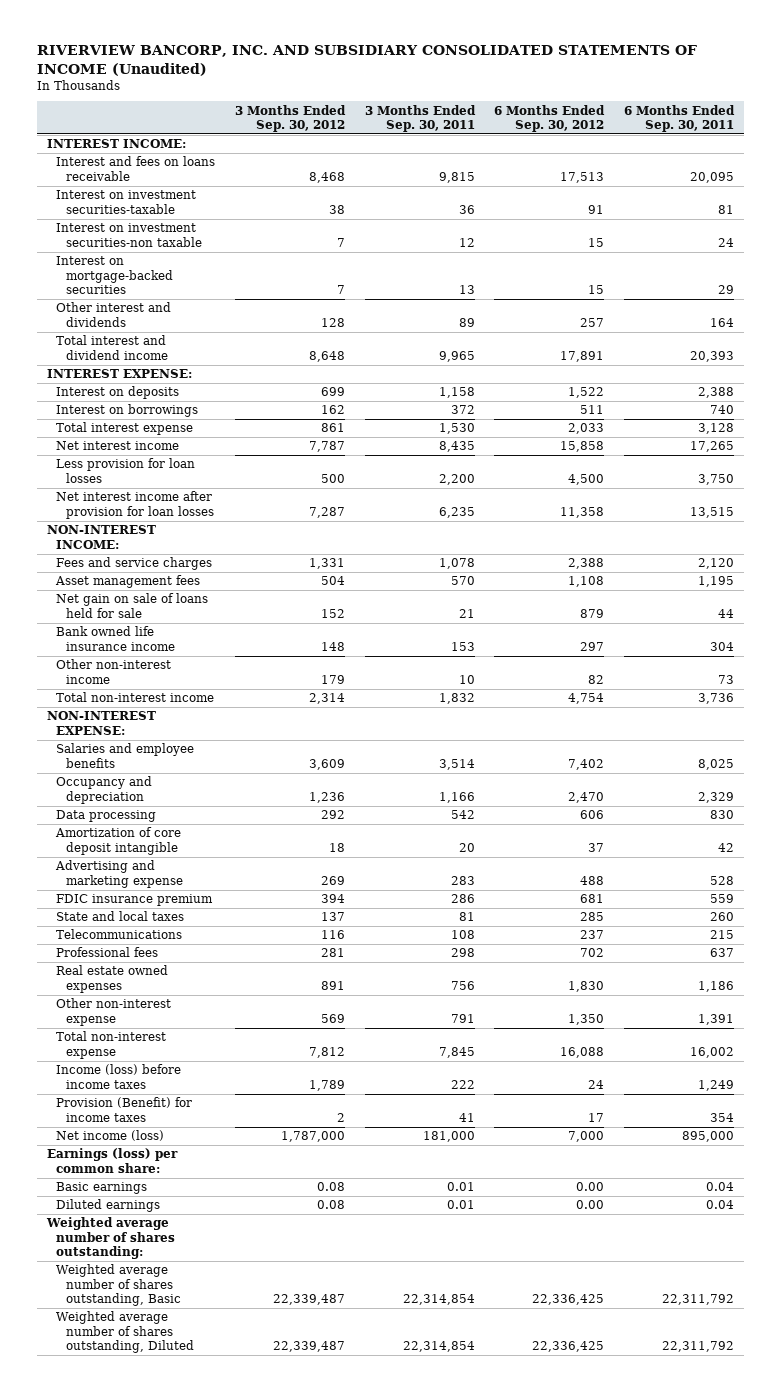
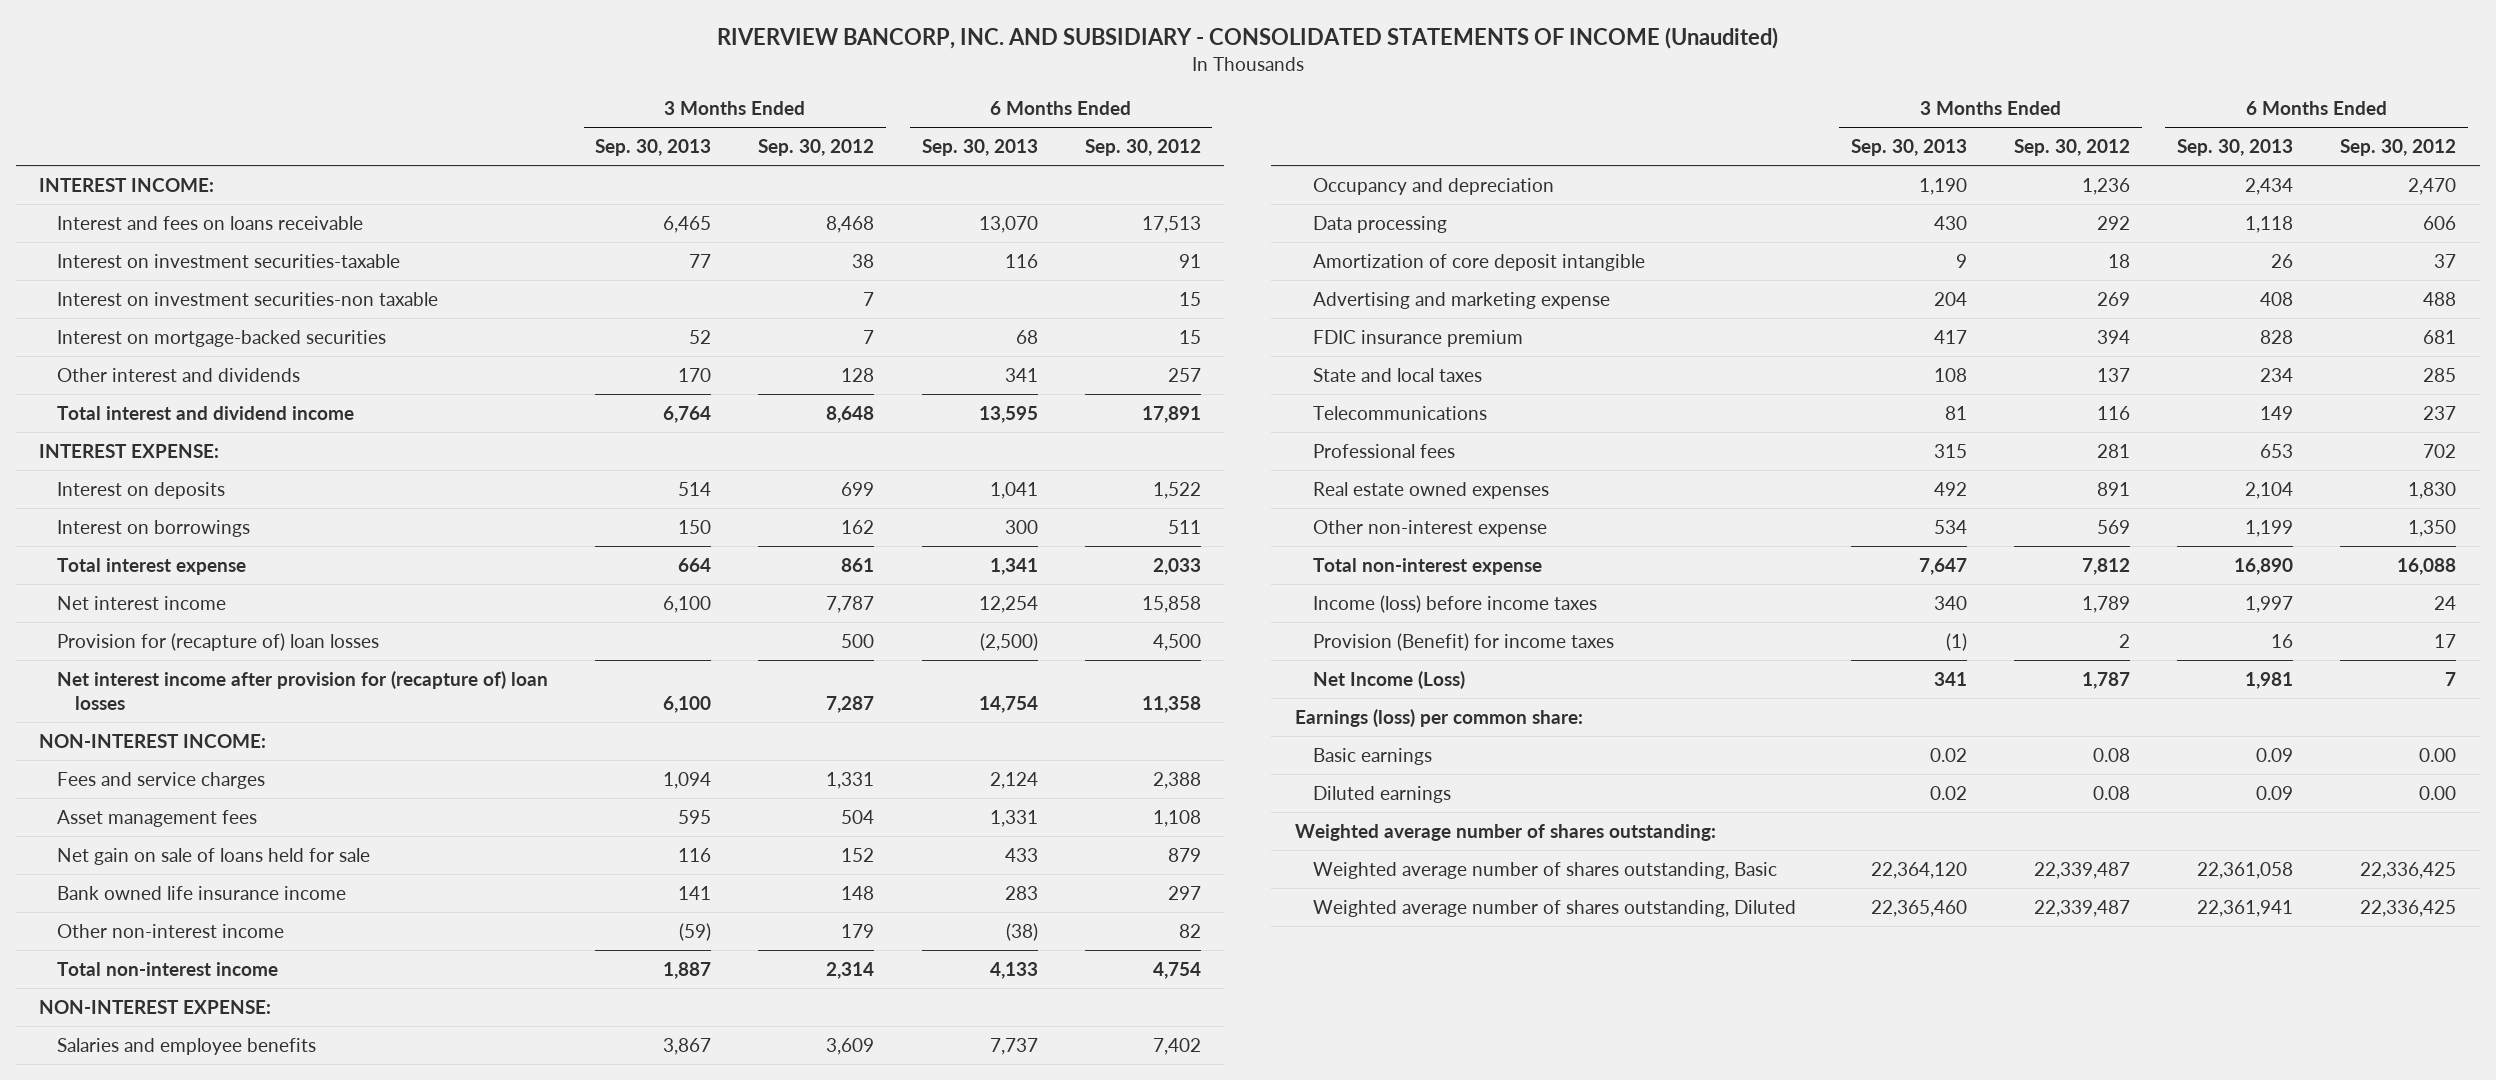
- RIVERVIEW BANCORP, INC. AND SUBSIDIARY CONSOLIDATED STATEMENTS OF INCOME (Unaudited)
+ RIVERVIEW BANCORP, INC. AND SUBSIDIARY - CONSOLIDATED STATEMENTS OF INCOME (Unaudited)
- | 3 Months Ended Sep. 30, 2012 | 3 Months Ended Sep. 30, 2011 | 6 Months Ended Sep. 30, 2012 | 6 Months Ended Sep. 30, 2011
+ | 3 Months Ended Sep. 30, 2013 | 3 Months Ended Sep. 30, 2012 | 6 Months Ended Sep. 30, 2013 | 6 Months Ended Sep. 30, 2012
- Less provision for loan losses | 500 | 2,200 | 4,500 | 3,750
- Net interest income after provision for loan losses | 7,287 | 6,235 | 11,358 | 13,515
+ Provision for (recapture of) loan losses | | 500 | (2,500) | 4,500
+ Net interest income after provision for (recapture of) loan losses | 6,100 | 7,287 | 14,754 | 11,358
- Net income (loss) | 1,787,000 | 181,000 | 7,000 | 895,000
+ Net Income (Loss) | 341 | 1,787 | 1,981 | 7

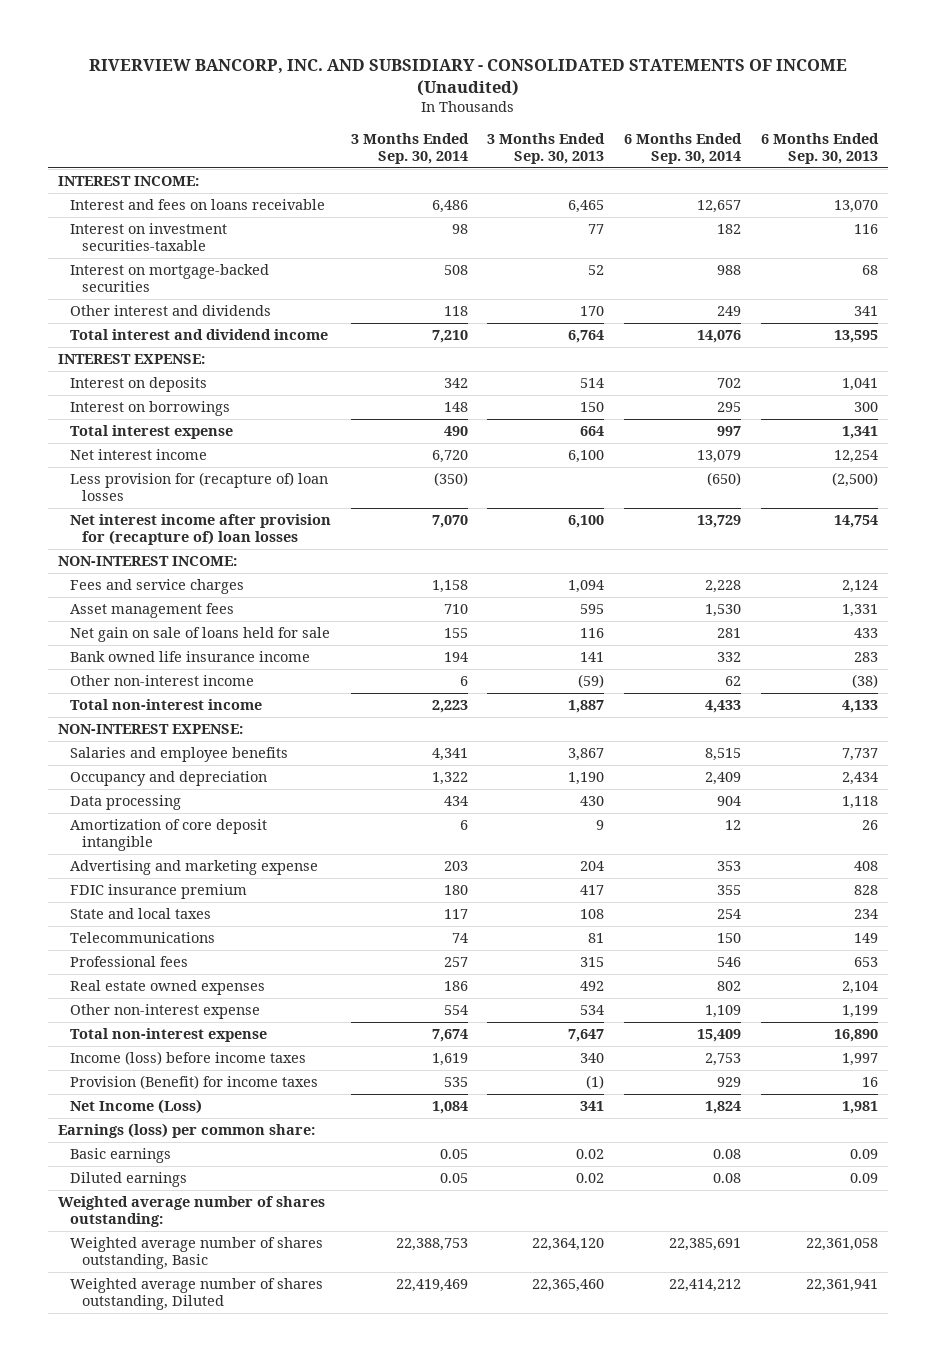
- | 3 Months Ended Sep. 30, 2013 | 3 Months Ended Sep. 30, 2012 | 6 Months Ended Sep. 30, 2013 | 6 Months Ended Sep. 30, 2012
+ | 3 Months Ended Sep. 30, 2014 | 3 Months Ended Sep. 30, 2013 | 6 Months Ended Sep. 30, 2014 | 6 Months Ended Sep. 30, 2013
- Interest on investment securities-non taxable | | 7 | | 15
- Provision for (recapture of) loan losses | | 500 | (2,500) | 4,500
+ Less provision for (recapture of) loan losses | (350) | | (650) | (2,500)

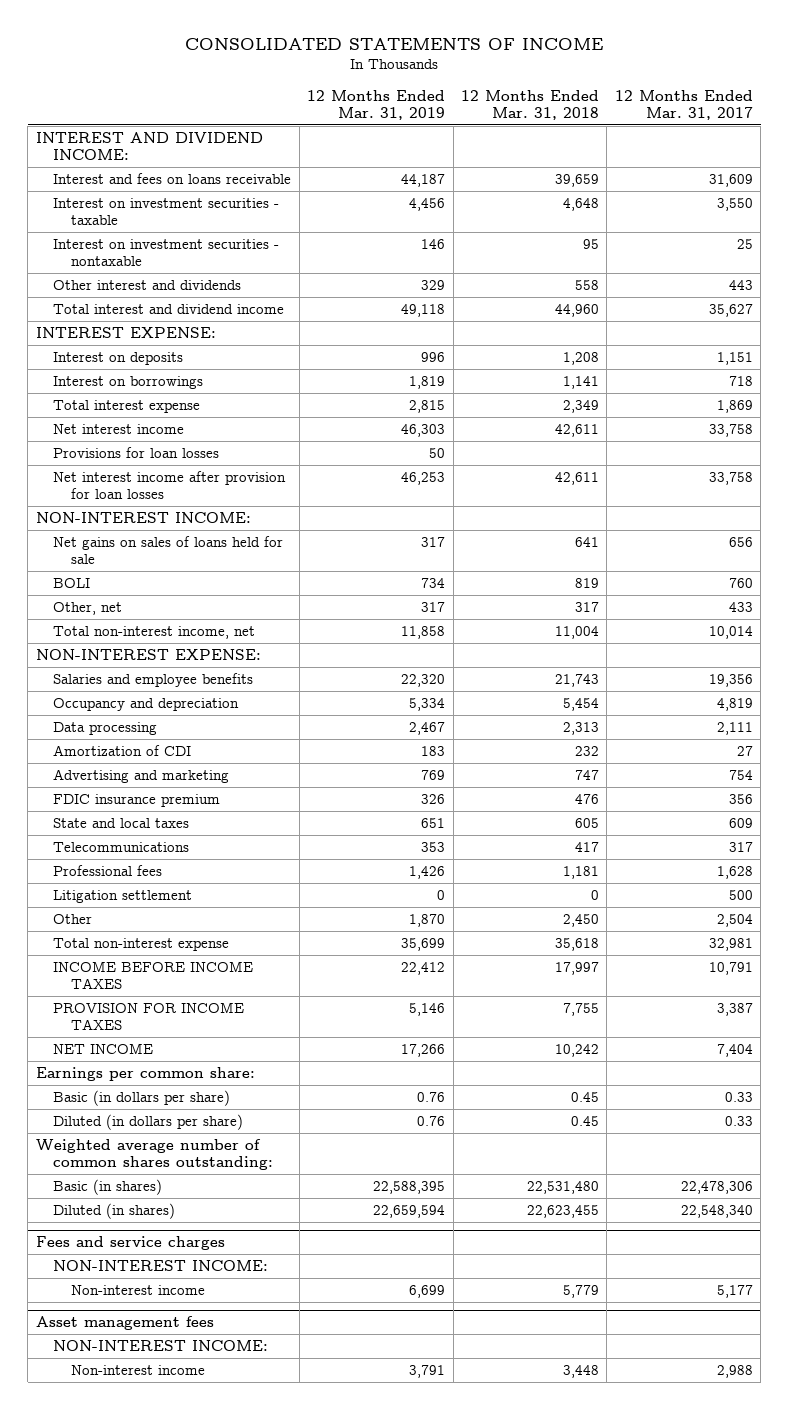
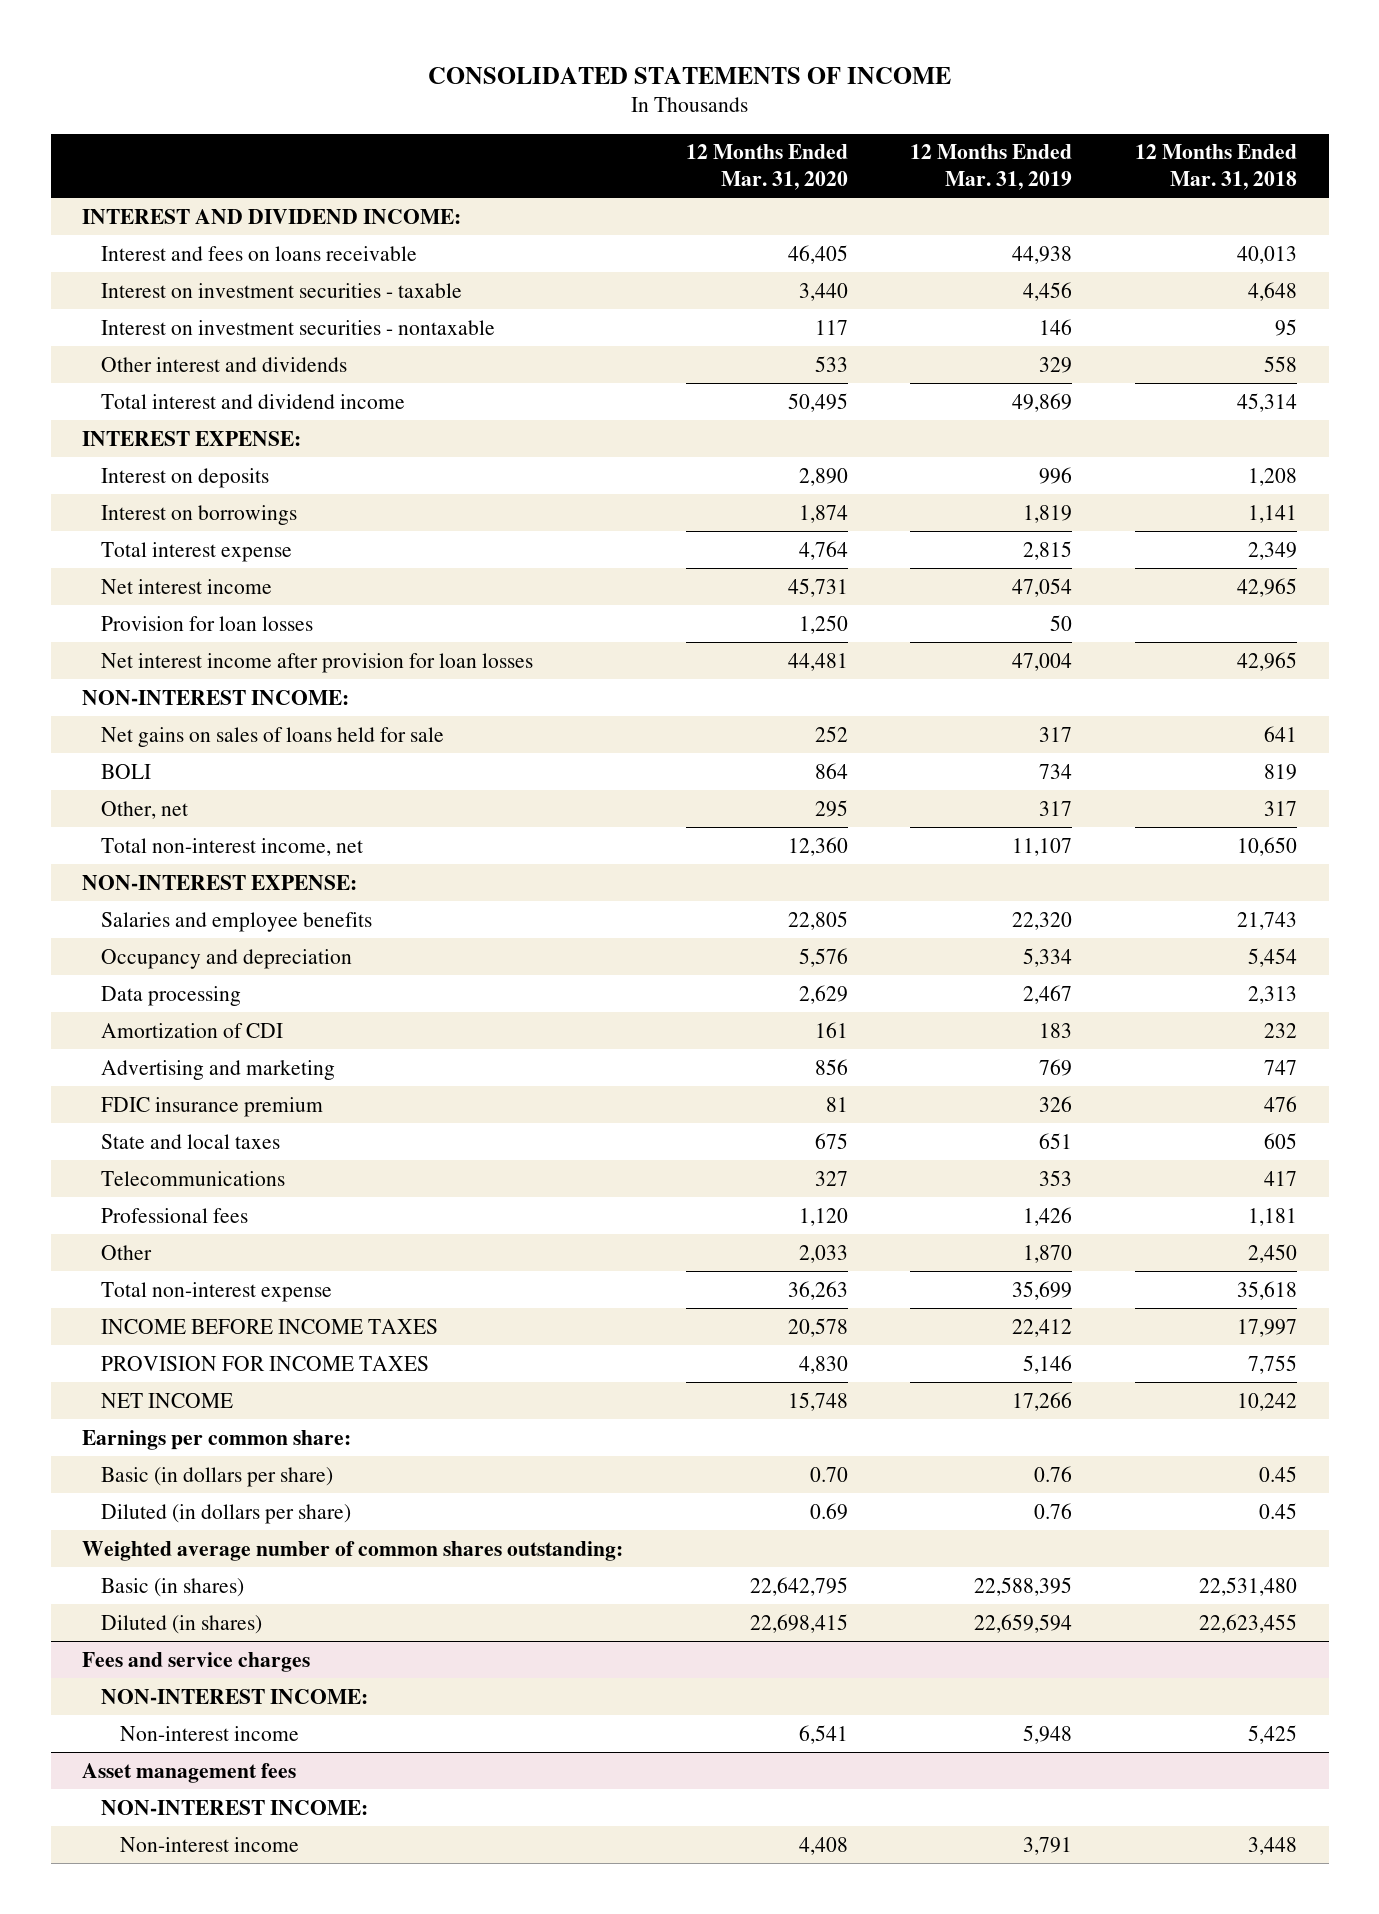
- | 12 Months Ended Mar. 31, 2019 | 12 Months Ended Mar. 31, 2018 | 12 Months Ended Mar. 31, 2017
+ | 12 Months Ended Mar. 31, 2020 | 12 Months Ended Mar. 31, 2019 | 12 Months Ended Mar. 31, 2018
- Interest and fees on loans receivable | 44,187 | 39,659 | 31,609
+ Interest and fees on loans receivable | 46,405 | 44,938 | 40,013
- Total interest and dividend income | 49,118 | 44,960 | 35,627
+ Total interest and dividend income | 50,495 | 49,869 | 45,314
- Net interest income | 46,303 | 42,611 | 33,758
- Provisions for loan losses | 50 | |
- Net interest income after provision for loan losses | 46,253 | 42,611 | 33,758
+ Net interest income | 45,731 | 47,054 | 42,965
+ Provision for loan losses | 1,250 | 50 |
+ Net interest income after provision for loan losses | 44,481 | 47,004 | 42,965
- Total non-interest income, net | 11,858 | 11,004 | 10,014
+ Total non-interest income, net | 12,360 | 11,107 | 10,650
- Litigation settlement | 0 | 0 | 500
@ Fees and service charges
- Non-interest income | 6,699 | 5,779 | 5,177
+ Non-interest income | 6,541 | 5,948 | 5,425

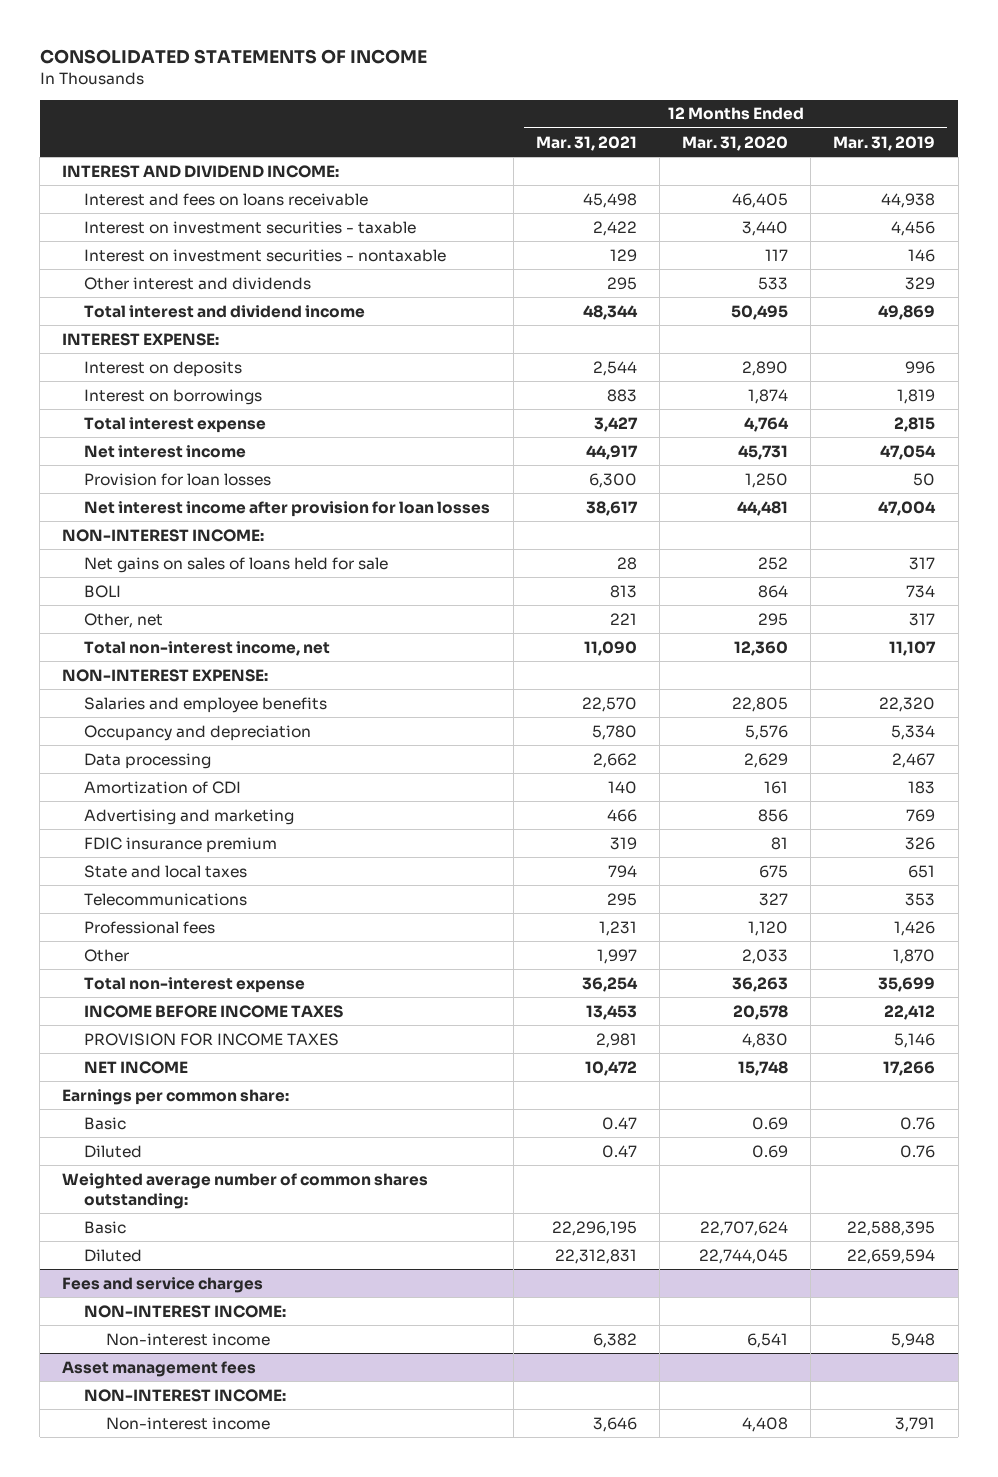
- | 12 Months Ended Mar. 31, 2020 | 12 Months Ended Mar. 31, 2019 | 12 Months Ended Mar. 31, 2018
+ | 12 Months Ended Mar. 31, 2021 | 12 Months Ended Mar. 31, 2020 | 12 Months Ended Mar. 31, 2019
- Basic (in dollars per share) | 0.70 | 0.76 | 0.45
- Diluted (in dollars per share) | 0.69 | 0.76 | 0.45
+ Basic | 0.47 | 0.69 | 0.76
+ Diluted | 0.47 | 0.69 | 0.76
- Basic (in shares) | 22,642,795 | 22,588,395 | 22,531,480
- Diluted (in shares) | 22,698,415 | 22,659,594 | 22,623,455
+ Basic | 22,296,195 | 22,707,624 | 22,588,395
+ Diluted | 22,312,831 | 22,744,045 | 22,659,594

